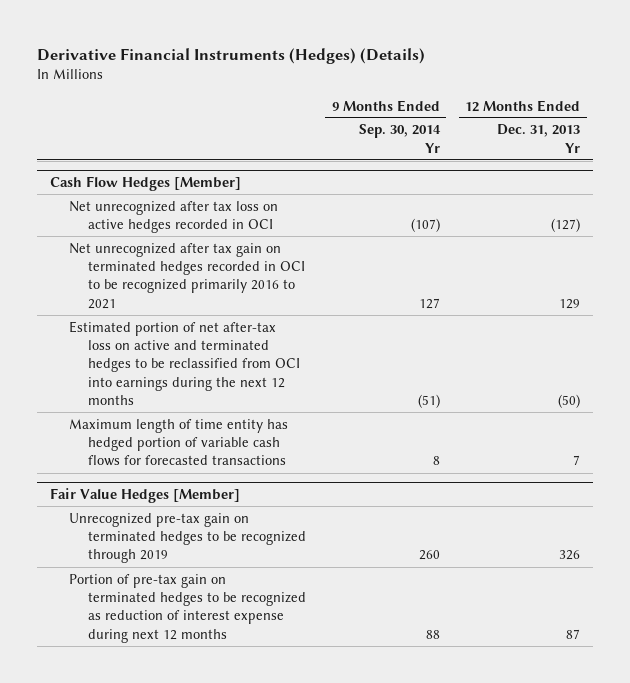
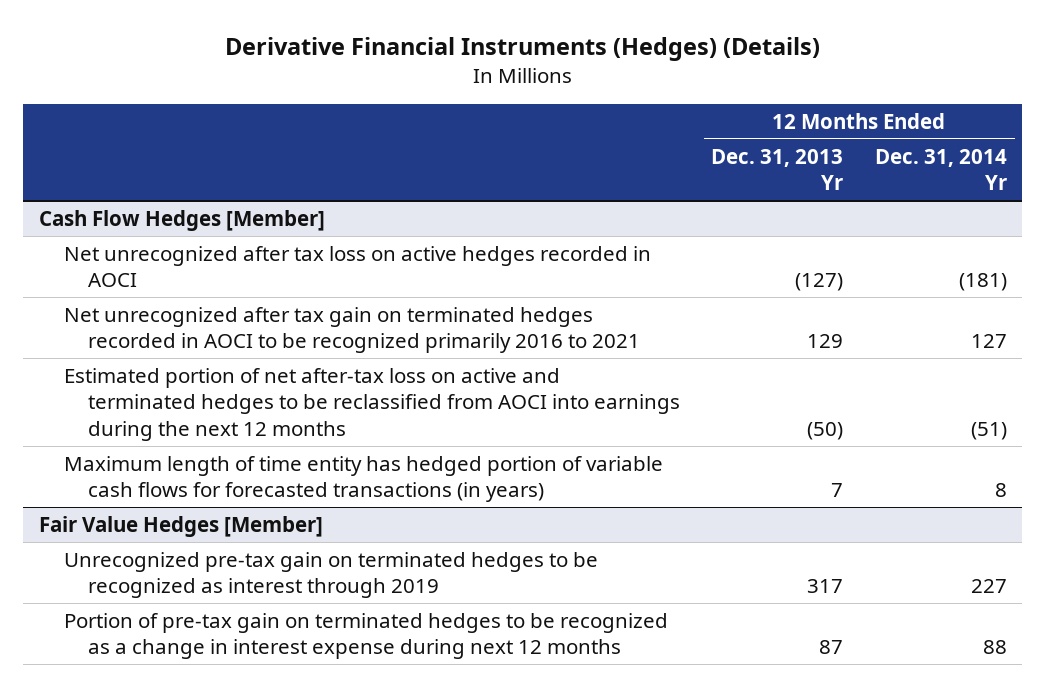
- | 9 Months Ended Sep. 30, 2014 Yr | 12 Months Ended Dec. 31, 2013 Yr
+ | 12 Months Ended Dec. 31, 2013 Yr | 12 Months Ended Dec. 31, 2014 Yr
@ Cash Flow Hedges [Member]
- Net unrecognized after tax loss on active hedges recorded in OCI | (107) | (127)
- Net unrecognized after tax gain on terminated hedges recorded in OCI to be recognized primarily 2016 to 2021 | 127 | 129
- Estimated portion of net after-tax loss on active and terminated hedges to be reclassified from OCI into earnings during the next 12 months | (51) | (50)
- Maximum length of time entity has hedged portion of variable cash flows for forecasted transactions | 8 | 7
+ Net unrecognized after tax loss on active hedges recorded in AOCI | (127) | (181)
+ Net unrecognized after tax gain on terminated hedges recorded in AOCI to be recognized primarily 2016 to 2021 | 129 | 127
+ Estimated portion of net after-tax loss on active and terminated hedges to be reclassified from AOCI into earnings during the next 12 months | (50) | (51)
+ Maximum length of time entity has hedged portion of variable cash flows for forecasted transactions (in years) | 7 | 8
@ Fair Value Hedges [Member]
- Unrecognized pre-tax gain on terminated hedges to be recognized through 2019 | 260 | 326
- Portion of pre-tax gain on terminated hedges to be recognized as reduction of interest expense during next 12 months | 88 | 87
+ Unrecognized pre-tax gain on terminated hedges to be recognized as interest through 2019 | 317 | 227
+ Portion of pre-tax gain on terminated hedges to be recognized as a change in interest expense during next 12 months | 87 | 88

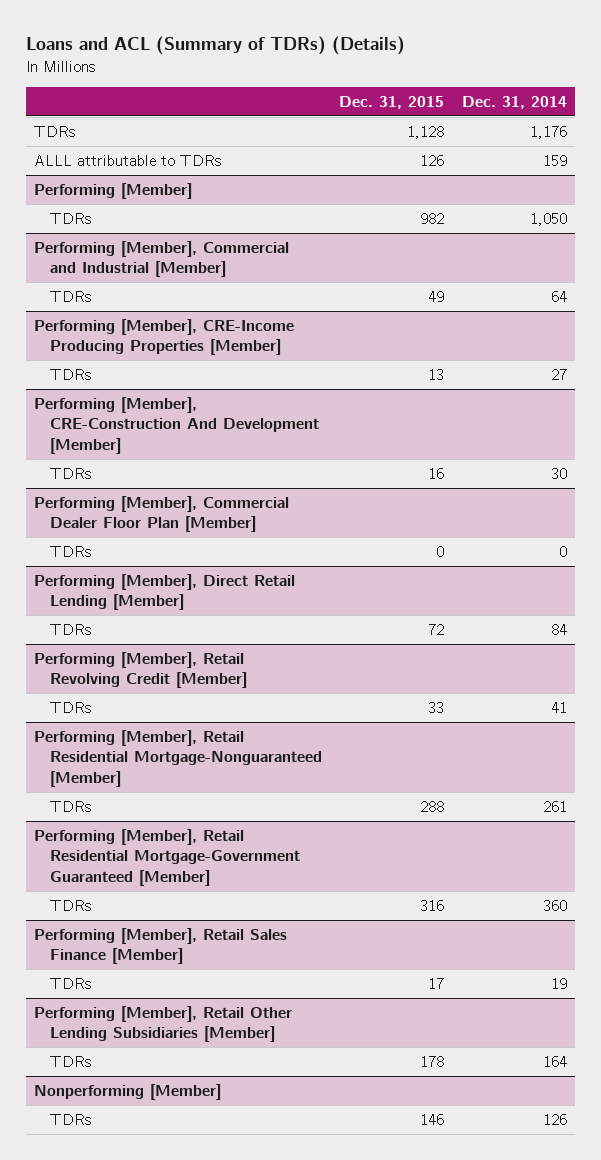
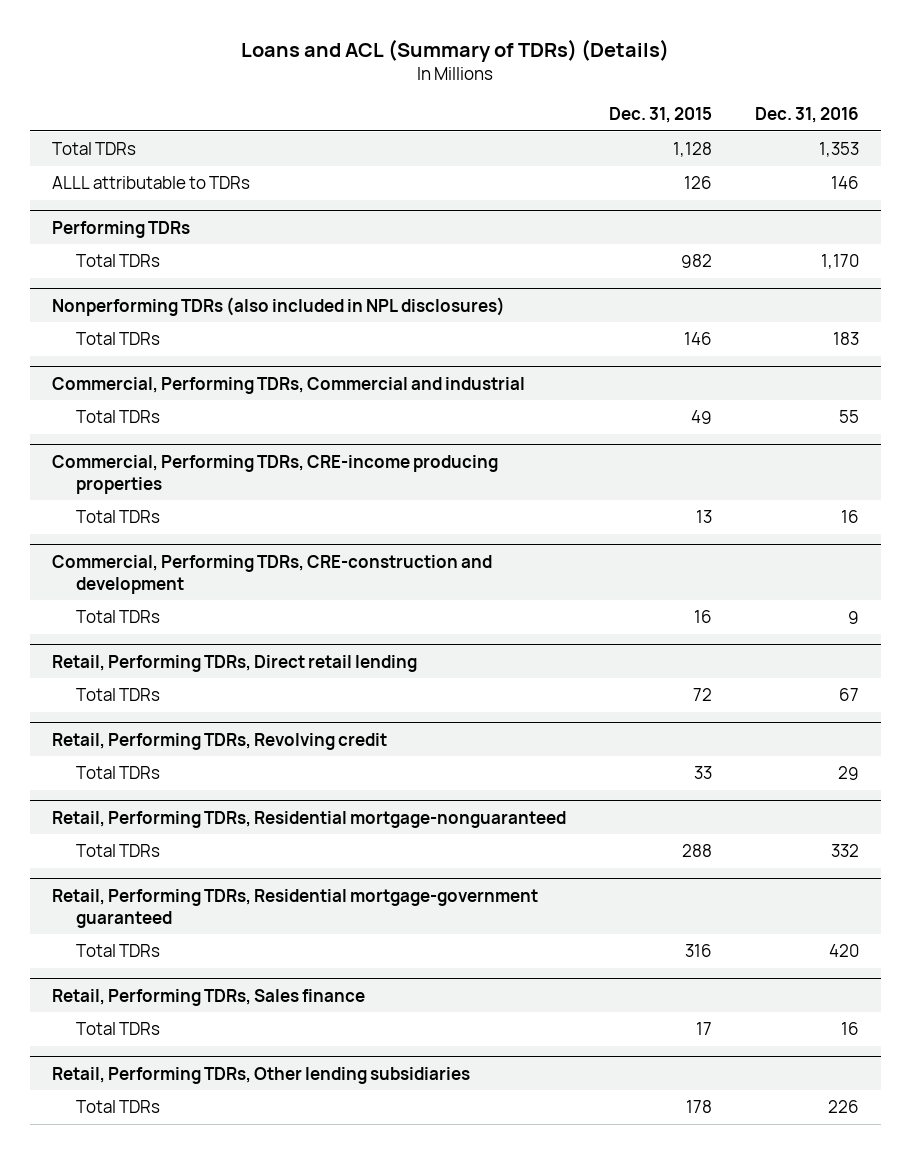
- | Dec. 31, 2015 | Dec. 31, 2014
+ | Dec. 31, 2015 | Dec. 31, 2016
- TDRs | 1,128 | 1,176
+ Total TDRs | 1,128 | 1,353
- Performing [Member]
- TDRs | 982 | 1,050
- Performing [Member], Commercial and Industrial [Member]
- TDRs | 49 | 64
- Performing [Member], CRE-Income Producing Properties [Member]
- TDRs | 13 | 27
- Performing [Member], CRE-Construction And Development [Member]
- TDRs | 16 | 30
- Performing [Member], Commercial Dealer Floor Plan [Member]
- TDRs | 0 | 0
- Performing [Member], Direct Retail Lending [Member]
- TDRs | 72 | 84
- Performing [Member], Retail Revolving Credit [Member]
- TDRs | 33 | 41
- Performing [Member], Retail Residential Mortgage-Nonguaranteed [Member]
- TDRs | 288 | 261
- Performing [Member], Retail Residential Mortgage-Government Guaranteed [Member]
- TDRs | 316 | 360
- Performing [Member], Retail Sales Finance [Member]
- TDRs | 17 | 19
- Performing [Member], Retail Other Lending Subsidiaries [Member]
- TDRs | 178 | 164
- Nonperforming [Member]
- TDRs | 146 | 126
+ Performing TDRs
+ Total TDRs | 982 | 1,170
+ Nonperforming TDRs (also included in NPL disclosures)
+ Total TDRs | 146 | 183
+ Commercial, Performing TDRs, Commercial and industrial
+ Total TDRs | 49 | 55
+ Commercial, Performing TDRs, CRE-income producing properties
+ Total TDRs | 13 | 16
+ Commercial, Performing TDRs, CRE-construction and development
+ Total TDRs | 16 | 9
+ Retail, Performing TDRs, Direct retail lending
+ Total TDRs | 72 | 67
+ Retail, Performing TDRs, Revolving credit
+ Total TDRs | 33 | 29
+ Retail, Performing TDRs, Residential mortgage-nonguaranteed
+ Total TDRs | 288 | 332
+ Retail, Performing TDRs, Residential mortgage-government guaranteed
+ Total TDRs | 316 | 420
+ Retail, Performing TDRs, Sales finance
+ Total TDRs | 17 | 16
+ Retail, Performing TDRs, Other lending subsidiaries
+ Total TDRs | 178 | 226

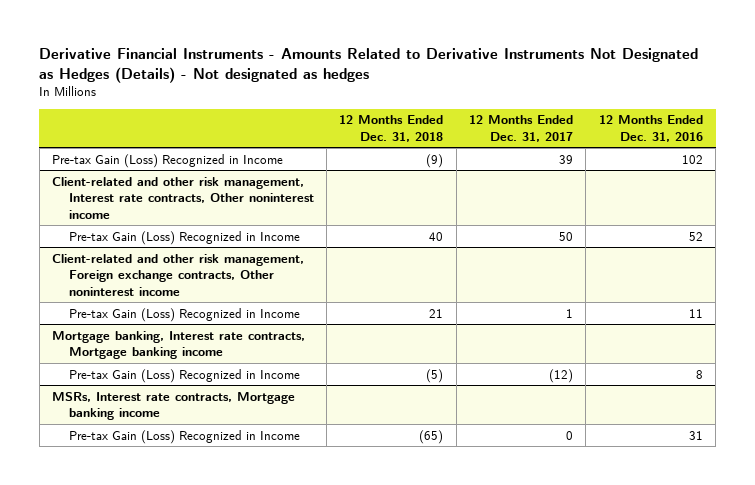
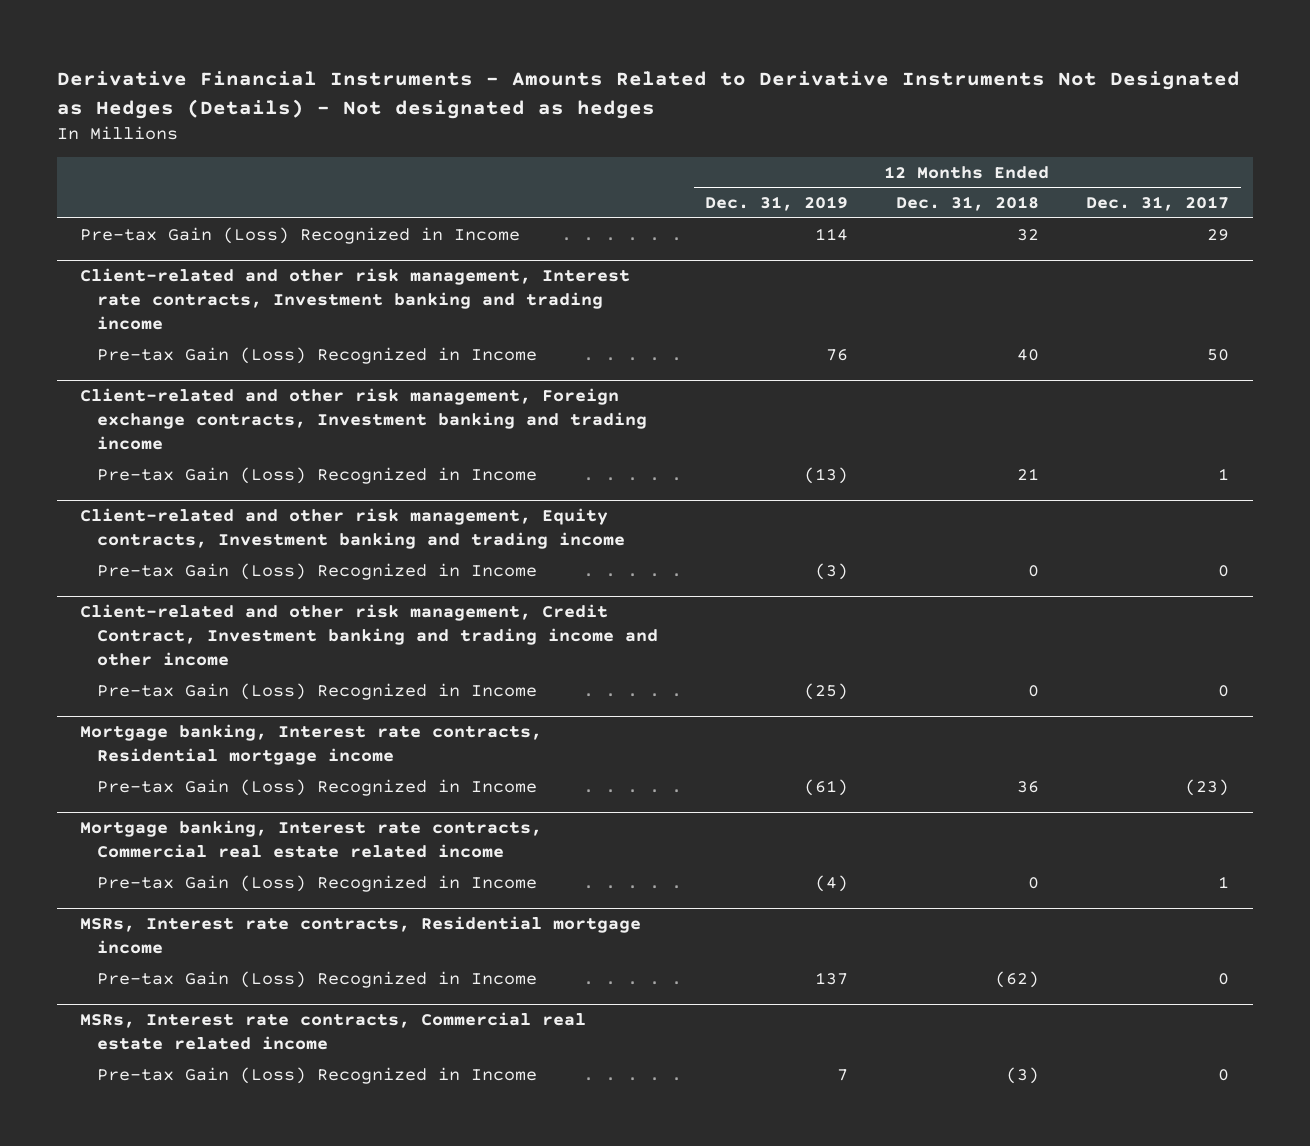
- | 12 Months Ended Dec. 31, 2018 | 12 Months Ended Dec. 31, 2017 | 12 Months Ended Dec. 31, 2016
+ | 12 Months Ended Dec. 31, 2019 | 12 Months Ended Dec. 31, 2018 | 12 Months Ended Dec. 31, 2017
- Pre-tax Gain (Loss) Recognized in Income | (9) | 39 | 102
- Client-related and other risk management, Interest rate contracts, Other noninterest income
+ Pre-tax Gain (Loss) Recognized in Income | 114 | 32 | 29
+ Client-related and other risk management, Interest rate contracts, Investment banking and trading income
- Client-related and other risk management, Foreign exchange contracts, Other noninterest income
+ Client-related and other risk management, Foreign exchange contracts, Investment banking and trading income
- Mortgage banking, Interest rate contracts, Mortgage banking income
- Pre-tax Gain (Loss) Recognized in Income | (5) | (12) | 8
- MSRs, Interest rate contracts, Mortgage banking income
- Pre-tax Gain (Loss) Recognized in Income | (65) | 0 | 31
+ Client-related and other risk management, Equity contracts, Investment banking and trading income
+ Pre-tax Gain (Loss) Recognized in Income | (3) | 0 | 0
+ Client-related and other risk management, Credit Contract, Investment banking and trading income and other income
+ Pre-tax Gain (Loss) Recognized in Income | (25) | 0 | 0
+ Mortgage banking, Interest rate contracts, Residential mortgage income
+ Pre-tax Gain (Loss) Recognized in Income | (61) | 36 | (23)
+ Mortgage banking, Interest rate contracts, Commercial real estate related income
+ Pre-tax Gain (Loss) Recognized in Income | (4) | 0 | 1
+ MSRs, Interest rate contracts, Residential mortgage income
+ Pre-tax Gain (Loss) Recognized in Income | 137 | (62) | 0
+ MSRs, Interest rate contracts, Commercial real estate related income
+ Pre-tax Gain (Loss) Recognized in Income | 7 | (3) | 0

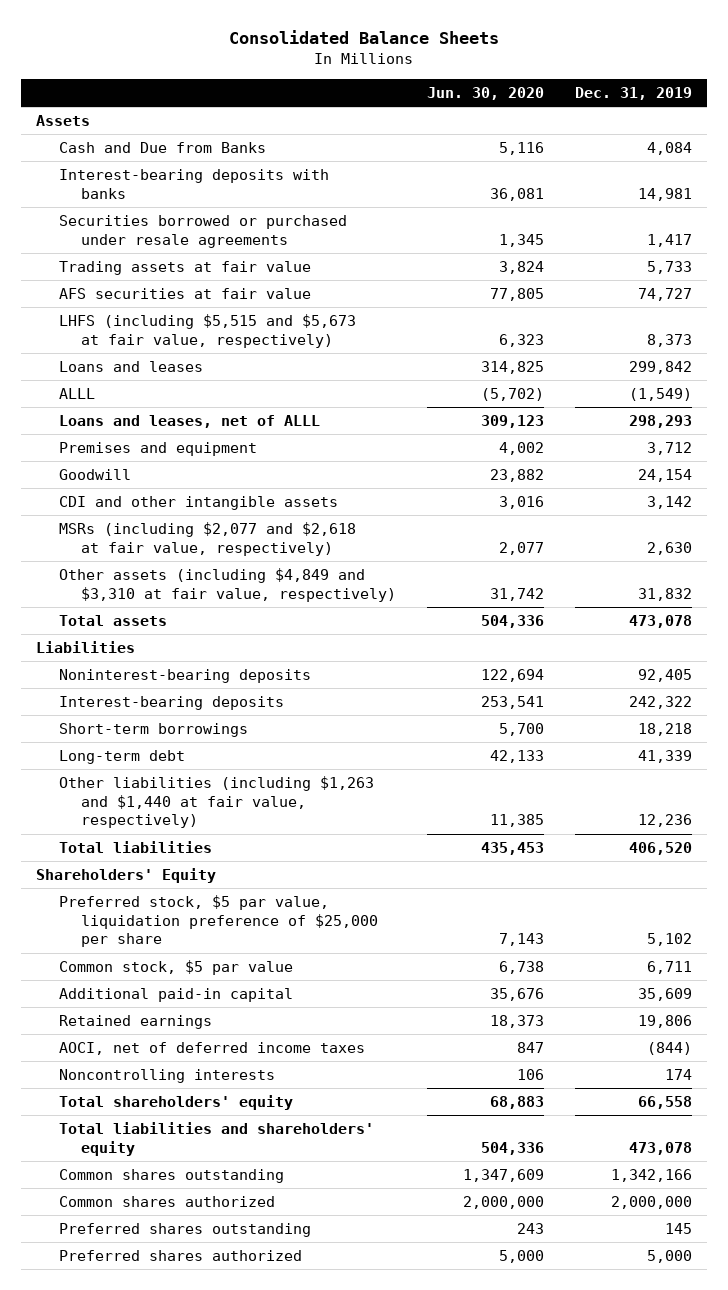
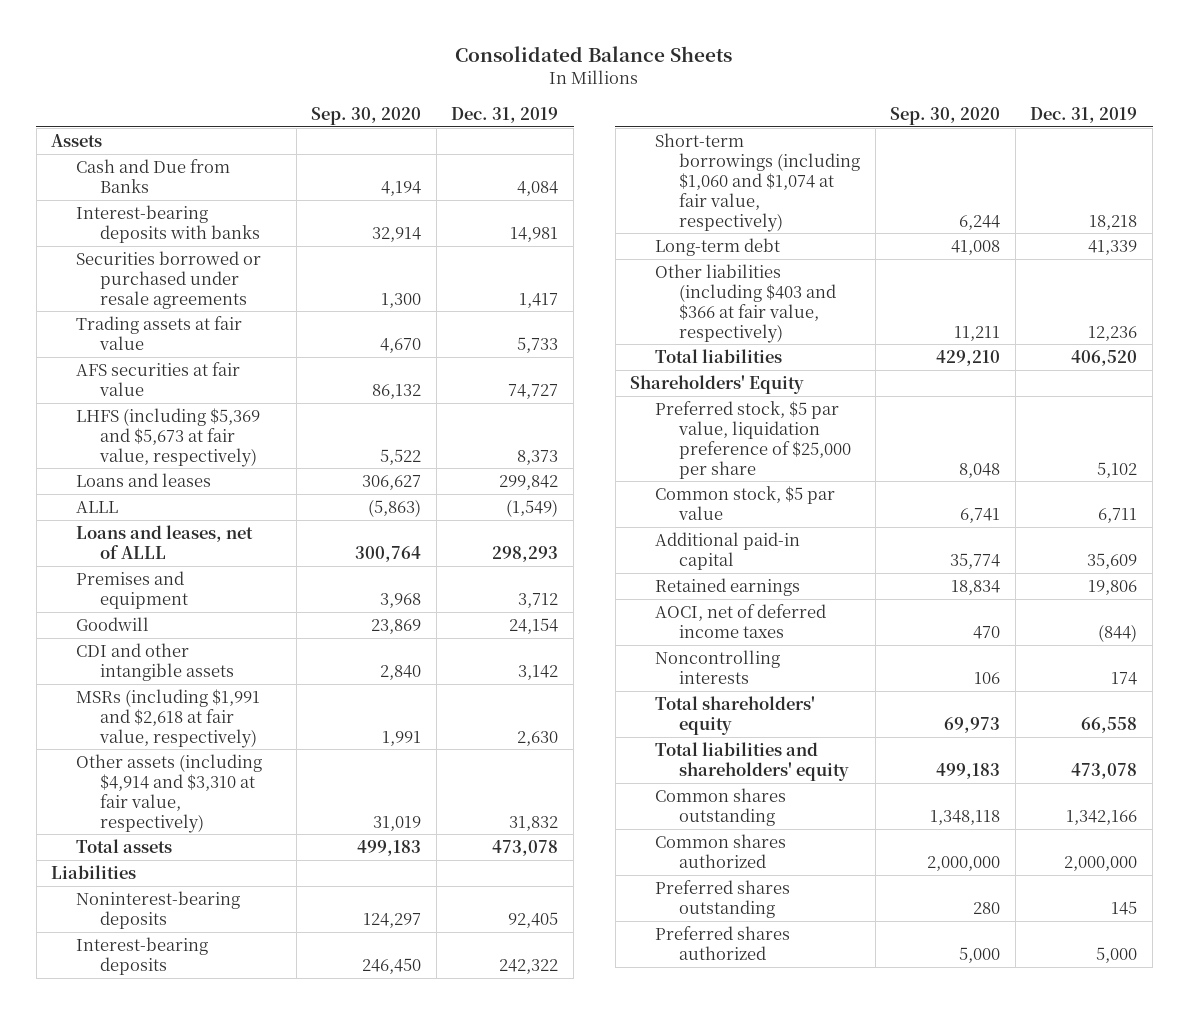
- | Jun. 30, 2020 | Dec. 31, 2019
+ | Sep. 30, 2020 | Dec. 31, 2019
- LHFS (including $5,515 and $5,673 at fair value, respectively) | 6,323 | 8,373
+ LHFS (including $5,369 and $5,673 at fair value, respectively) | 5,522 | 8,373
- MSRs (including $2,077 and $2,618 at fair value, respectively) | 2,077 | 2,630
- Other assets (including $4,849 and $3,310 at fair value, respectively) | 31,742 | 31,832
+ MSRs (including $1,991 and $2,618 at fair value, respectively) | 1,991 | 2,630
+ Other assets (including $4,914 and $3,310 at fair value, respectively) | 31,019 | 31,832
- Short-term borrowings | 5,700 | 18,218
+ Short-term borrowings (including $1,060 and $1,074 at fair value, respectively) | 6,244 | 18,218
- Other liabilities (including $1,263 and $1,440 at fair value, respectively) | 11,385 | 12,236
+ Other liabilities (including $403 and $366 at fair value, respectively) | 11,211 | 12,236

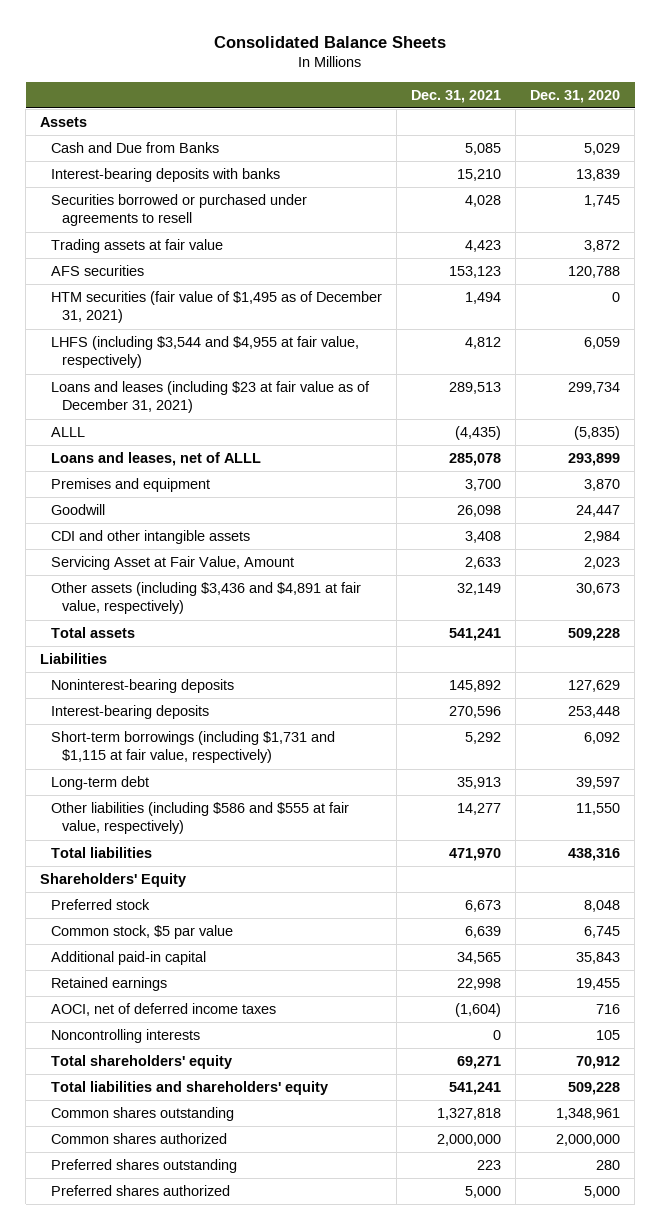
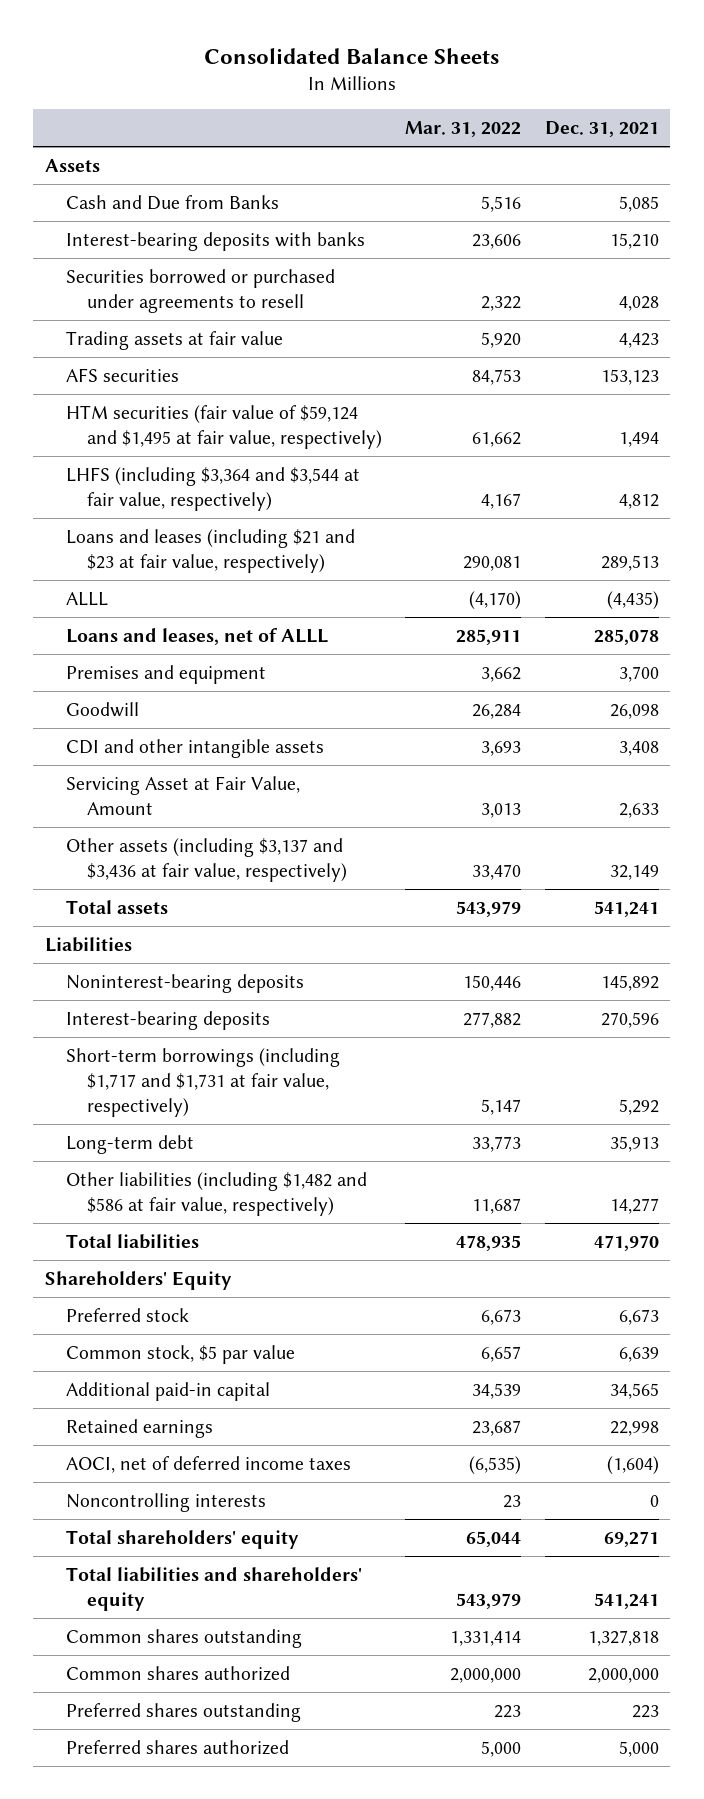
- | Dec. 31, 2021 | Dec. 31, 2020
+ | Mar. 31, 2022 | Dec. 31, 2021
- HTM securities (fair value of $1,495 as of December 31, 2021) | 1,494 | 0
- LHFS (including $3,544 and $4,955 at fair value, respectively) | 4,812 | 6,059
- Loans and leases (including $23 at fair value as of December 31, 2021) | 289,513 | 299,734
+ HTM securities (fair value of $59,124 and $1,495 at fair value, respectively) | 61,662 | 1,494
+ LHFS (including $3,364 and $3,544 at fair value, respectively) | 4,167 | 4,812
+ Loans and leases (including $21 and $23 at fair value, respectively) | 290,081 | 289,513
- Other assets (including $3,436 and $4,891 at fair value, respectively) | 32,149 | 30,673
+ Other assets (including $3,137 and $3,436 at fair value, respectively) | 33,470 | 32,149
- Short-term borrowings (including $1,731 and $1,115 at fair value, respectively) | 5,292 | 6,092
+ Short-term borrowings (including $1,717 and $1,731 at fair value, respectively) | 5,147 | 5,292
- Other liabilities (including $586 and $555 at fair value, respectively) | 14,277 | 11,550
+ Other liabilities (including $1,482 and $586 at fair value, respectively) | 11,687 | 14,277

